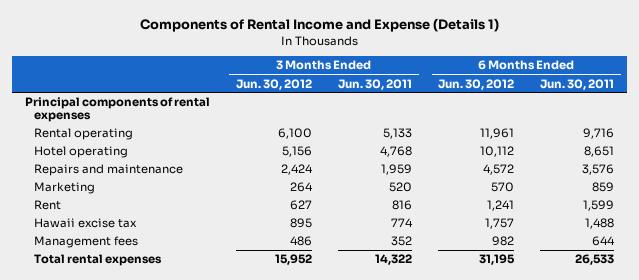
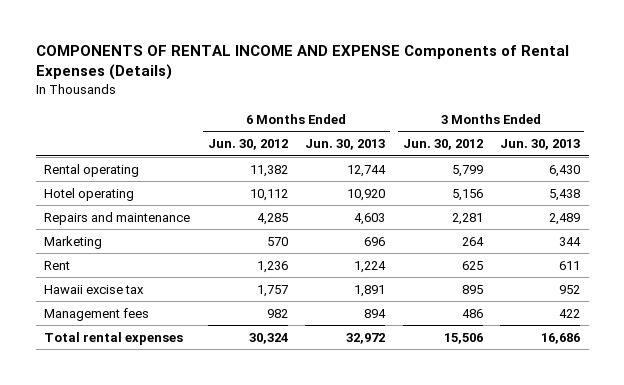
- Components of Rental Income and Expense (Details 1)
+ COMPONENTS OF RENTAL INCOME AND EXPENSE Components of Rental Expenses (Details)
- | 3 Months Ended Jun. 30, 2012 | 3 Months Ended Jun. 30, 2011 | 6 Months Ended Jun. 30, 2012 | 6 Months Ended Jun. 30, 2011
+ | 6 Months Ended Jun. 30, 2012 | 6 Months Ended Jun. 30, 2013 | 3 Months Ended Jun. 30, 2012 | 3 Months Ended Jun. 30, 2013
- Principal components of rental expenses
- Rental operating | 6,100 | 5,133 | 11,961 | 9,716
+ Rental operating | 11,382 | 12,744 | 5,799 | 6,430
- Repairs and maintenance | 2,424 | 1,959 | 4,572 | 3,576
+ Repairs and maintenance | 4,285 | 4,603 | 2,281 | 2,489
- Rent | 627 | 816 | 1,241 | 1,599
+ Rent | 1,236 | 1,224 | 625 | 611
- Total rental expenses | 15,952 | 14,322 | 31,195 | 26,533
+ Total rental expenses | 30,324 | 32,972 | 15,506 | 16,686

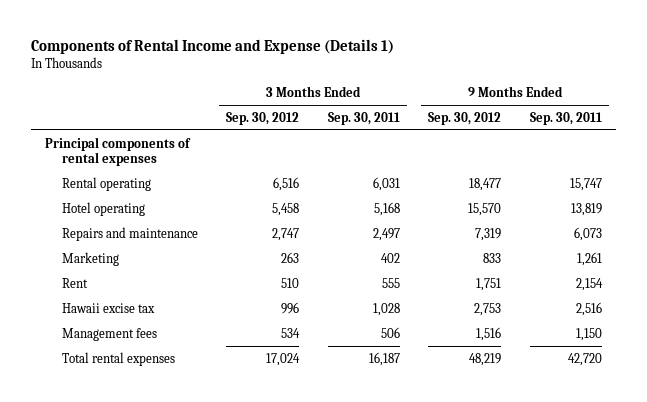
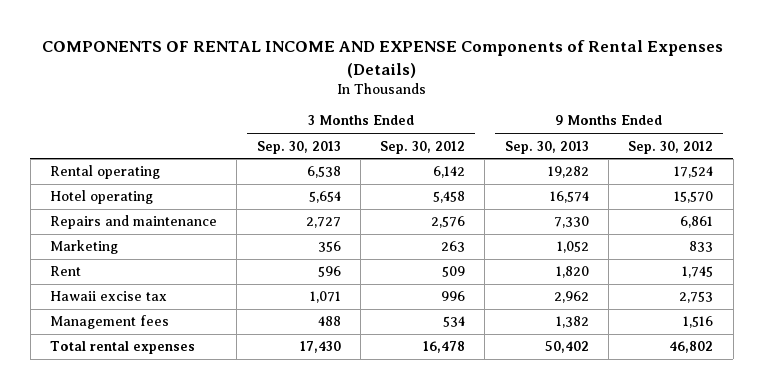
- Components of Rental Income and Expense (Details 1)
+ COMPONENTS OF RENTAL INCOME AND EXPENSE Components of Rental Expenses (Details)
- | 3 Months Ended Sep. 30, 2012 | 3 Months Ended Sep. 30, 2011 | 9 Months Ended Sep. 30, 2012 | 9 Months Ended Sep. 30, 2011
+ | 3 Months Ended Sep. 30, 2013 | 3 Months Ended Sep. 30, 2012 | 9 Months Ended Sep. 30, 2013 | 9 Months Ended Sep. 30, 2012
- Principal components of rental expenses
- Rental operating | 6,516 | 6,031 | 18,477 | 15,747
+ Rental operating | 6,538 | 6,142 | 19,282 | 17,524
- Repairs and maintenance | 2,747 | 2,497 | 7,319 | 6,073
+ Repairs and maintenance | 2,727 | 2,576 | 7,330 | 6,861
- Rent | 510 | 555 | 1,751 | 2,154
+ Rent | 596 | 509 | 1,820 | 1,745
- Total rental expenses | 17,024 | 16,187 | 48,219 | 42,720
+ Total rental expenses | 17,430 | 16,478 | 50,402 | 46,802

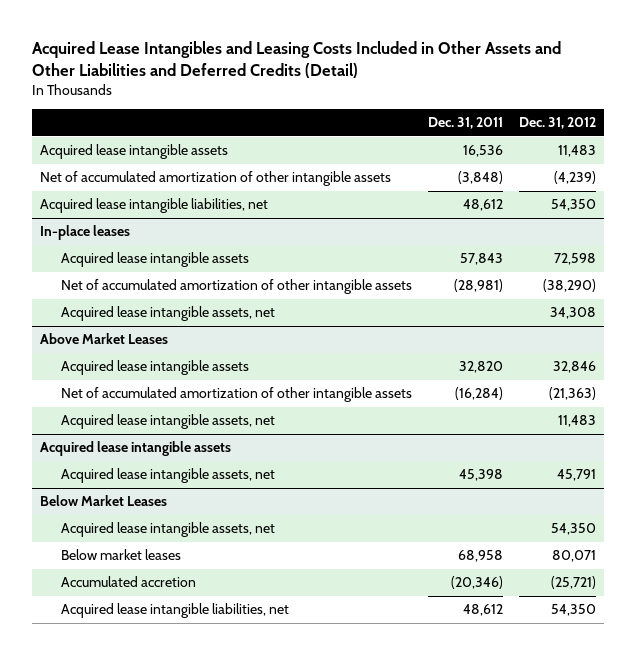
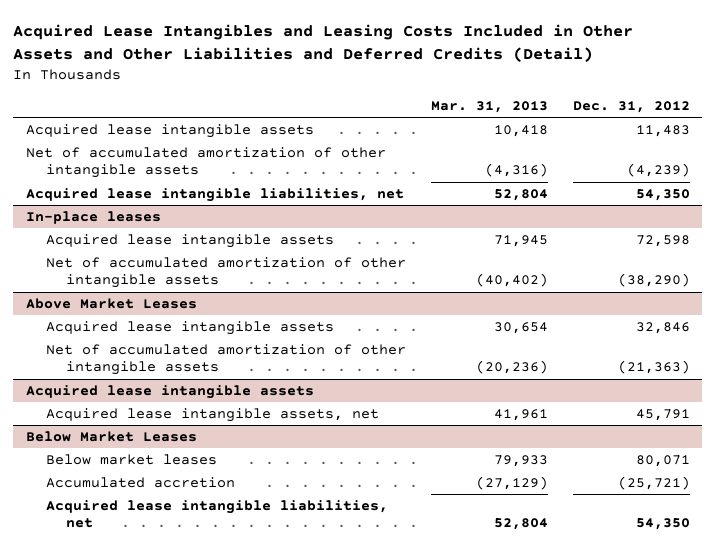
- | Dec. 31, 2011 | Dec. 31, 2012
+ | Mar. 31, 2013 | Dec. 31, 2012
@ In-place leases
- Acquired lease intangible assets, net | | 34,308
@ Above Market Leases
- Acquired lease intangible assets, net | | 11,483
@ Below Market Leases
- Acquired lease intangible assets, net | | 54,350

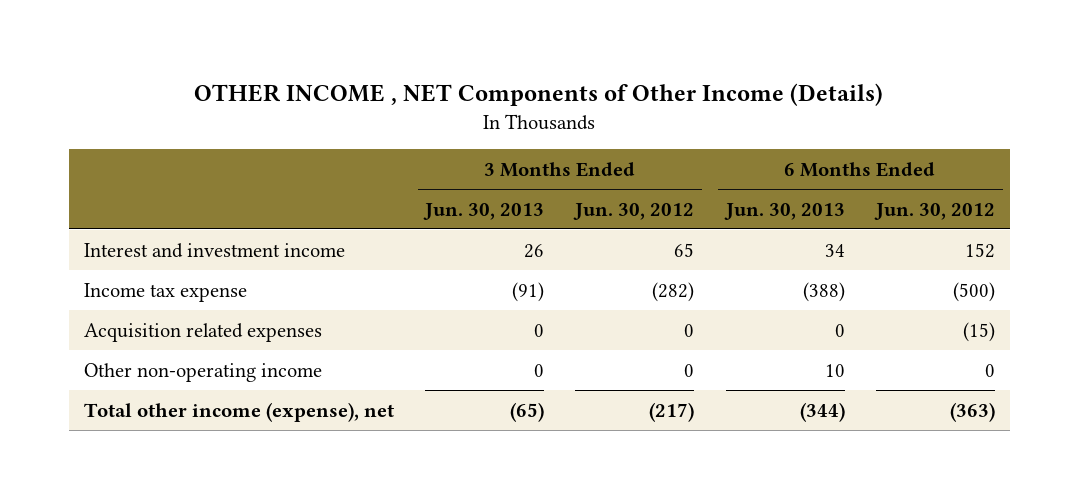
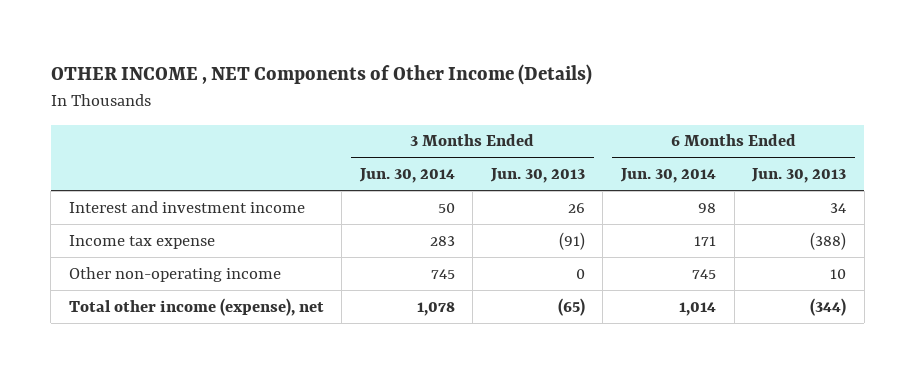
- | 3 Months Ended Jun. 30, 2013 | 3 Months Ended Jun. 30, 2012 | 6 Months Ended Jun. 30, 2013 | 6 Months Ended Jun. 30, 2012
+ | 3 Months Ended Jun. 30, 2014 | 3 Months Ended Jun. 30, 2013 | 6 Months Ended Jun. 30, 2014 | 6 Months Ended Jun. 30, 2013
- Acquisition related expenses | 0 | 0 | 0 | (15)

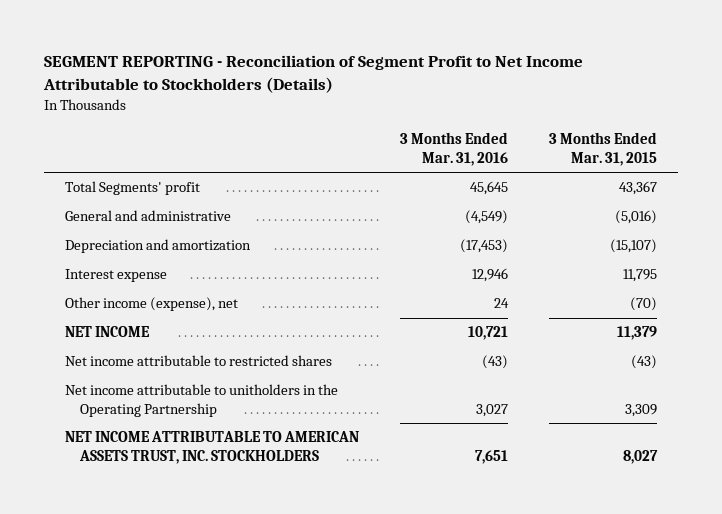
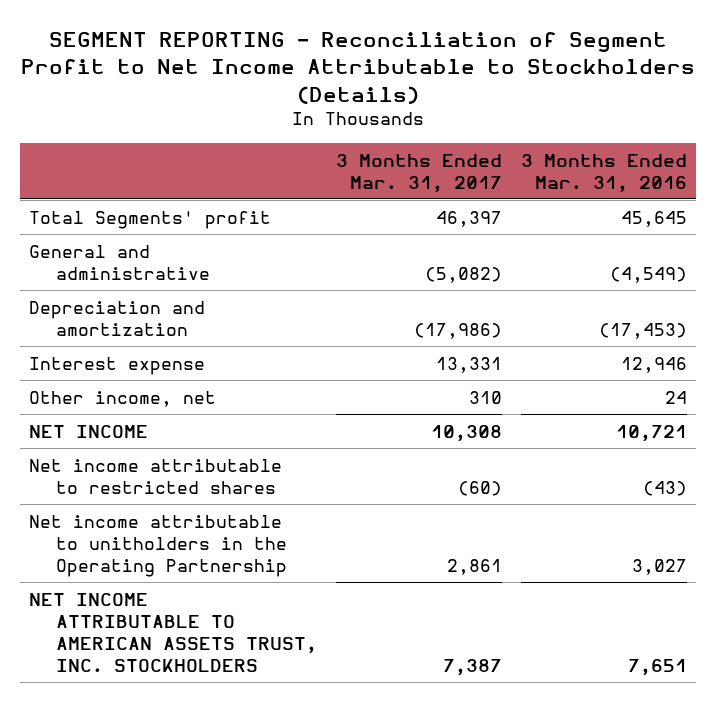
- | 3 Months Ended Mar. 31, 2016 | 3 Months Ended Mar. 31, 2015
+ | 3 Months Ended Mar. 31, 2017 | 3 Months Ended Mar. 31, 2016
- Other income (expense), net | 24 | (70)
+ Other income, net | 310 | 24

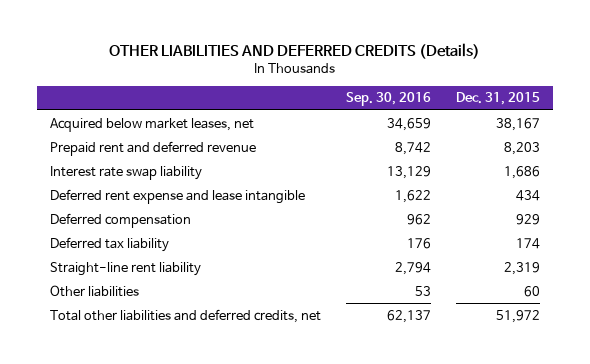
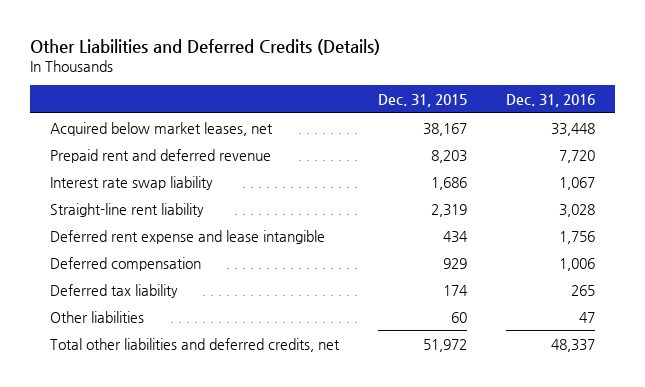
- OTHER LIABILITIES AND DEFERRED CREDITS (Details)
+ Other Liabilities and Deferred Credits (Details)
- | Sep. 30, 2016 | Dec. 31, 2015
+ | Dec. 31, 2015 | Dec. 31, 2016
moved up: Straight-line rent liability | 2,319 | 3,028

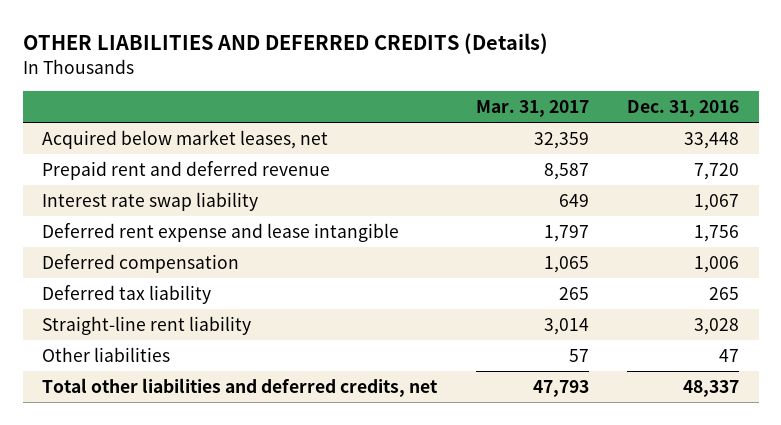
- Other Liabilities and Deferred Credits (Details)
+ OTHER LIABILITIES AND DEFERRED CREDITS (Details)
- | Dec. 31, 2015 | Dec. 31, 2016
+ | Mar. 31, 2017 | Dec. 31, 2016
moved down: Straight-line rent liability | 3,014 | 3,028

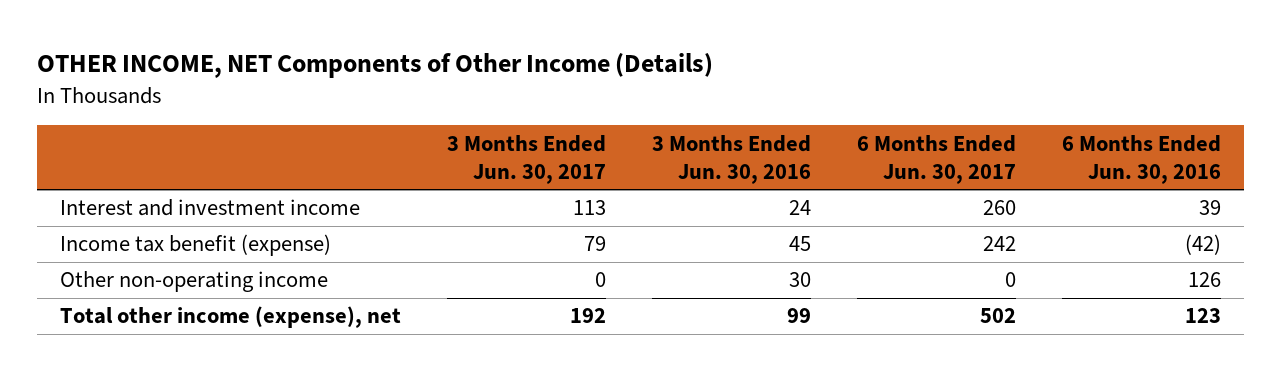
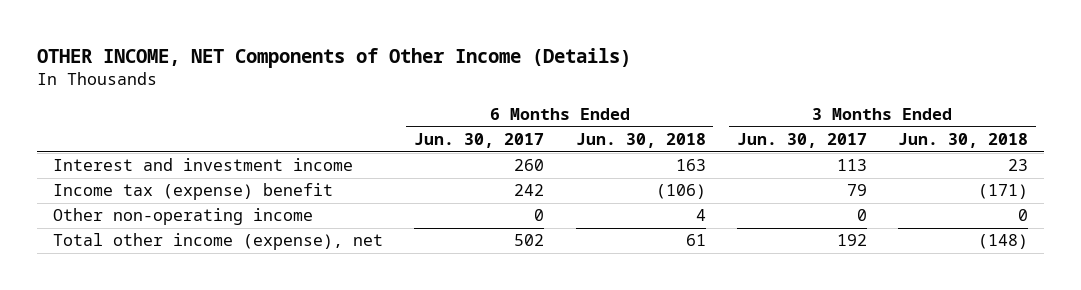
- | 3 Months Ended Jun. 30, 2017 | 3 Months Ended Jun. 30, 2016 | 6 Months Ended Jun. 30, 2017 | 6 Months Ended Jun. 30, 2016
+ | 6 Months Ended Jun. 30, 2017 | 6 Months Ended Jun. 30, 2018 | 3 Months Ended Jun. 30, 2017 | 3 Months Ended Jun. 30, 2018
- Income tax benefit (expense) | 79 | 45 | 242 | (42)
+ Income tax (expense) benefit | 242 | (106) | 79 | (171)

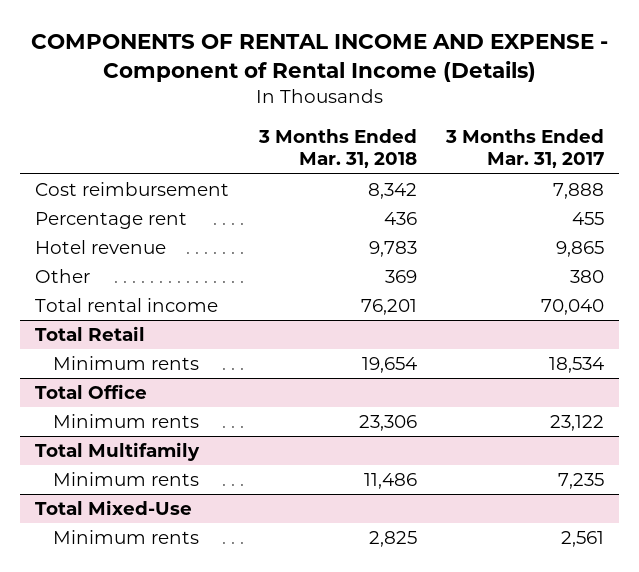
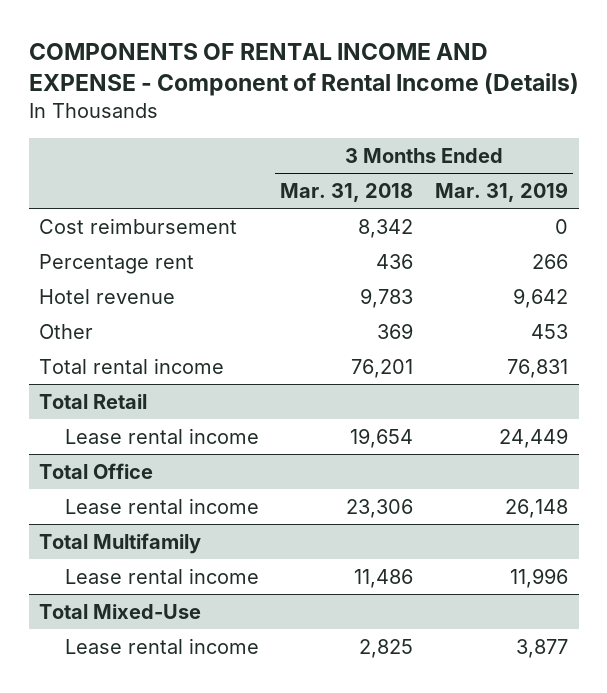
- | 3 Months Ended Mar. 31, 2018 | 3 Months Ended Mar. 31, 2017
+ | 3 Months Ended Mar. 31, 2018 | 3 Months Ended Mar. 31, 2019
@ Total Retail
- Minimum rents | 19,654 | 18,534
+ Lease rental income | 19,654 | 24,449
@ Total Office
- Minimum rents | 23,306 | 23,122
+ Lease rental income | 23,306 | 26,148
@ Total Multifamily
- Minimum rents | 11,486 | 7,235
+ Lease rental income | 11,486 | 11,996
@ Total Mixed-Use
- Minimum rents | 2,825 | 2,561
+ Lease rental income | 2,825 | 3,877

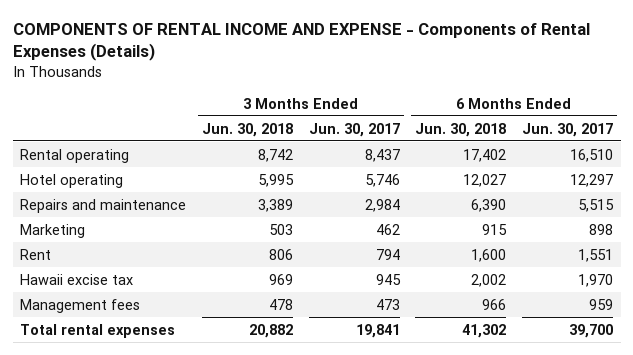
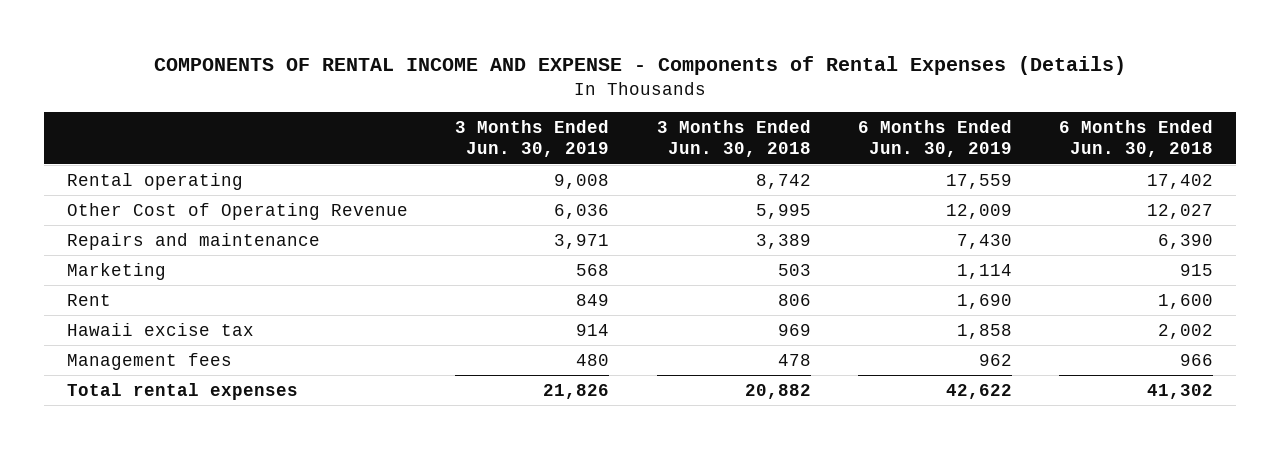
- | 3 Months Ended Jun. 30, 2018 | 3 Months Ended Jun. 30, 2017 | 6 Months Ended Jun. 30, 2018 | 6 Months Ended Jun. 30, 2017
+ | 3 Months Ended Jun. 30, 2019 | 3 Months Ended Jun. 30, 2018 | 6 Months Ended Jun. 30, 2019 | 6 Months Ended Jun. 30, 2018
- Hotel operating | 5,995 | 5,746 | 12,027 | 12,297
+ Other Cost of Operating Revenue | 6,036 | 5,995 | 12,009 | 12,027

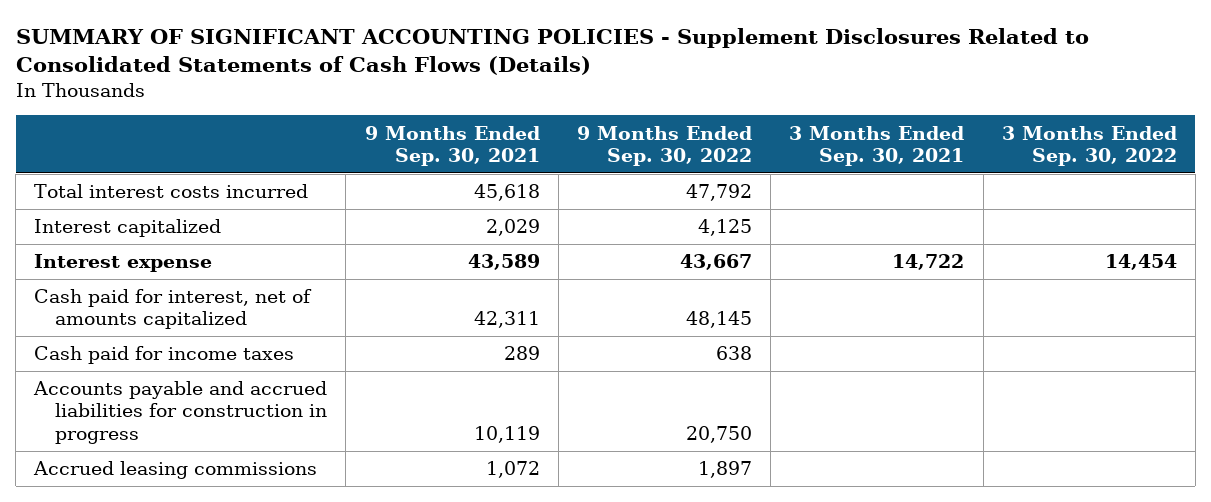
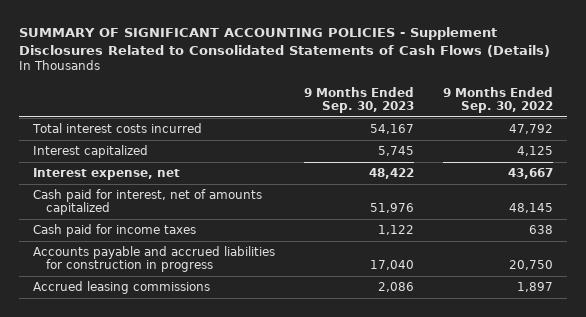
- | 9 Months Ended Sep. 30, 2021 | 9 Months Ended Sep. 30, 2022 | 3 Months Ended Sep. 30, 2021 | 3 Months Ended Sep. 30, 2022
+ | 9 Months Ended Sep. 30, 2023 | 9 Months Ended Sep. 30, 2022
- Interest expense | 43,589 | 43,667 | 14,722 | 14,454
+ Interest expense, net | 48,422 | 43,667

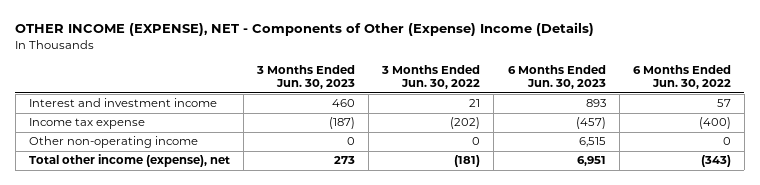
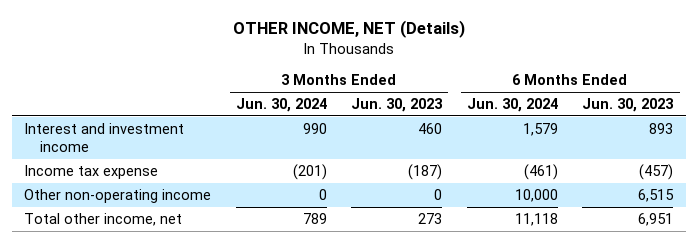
- OTHER INCOME (EXPENSE), NET - Components of Other (Expense) Income (Details)
+ OTHER INCOME, NET (Details)
- | 3 Months Ended Jun. 30, 2023 | 3 Months Ended Jun. 30, 2022 | 6 Months Ended Jun. 30, 2023 | 6 Months Ended Jun. 30, 2022
+ | 3 Months Ended Jun. 30, 2024 | 3 Months Ended Jun. 30, 2023 | 6 Months Ended Jun. 30, 2024 | 6 Months Ended Jun. 30, 2023
- Total other income (expense), net | 273 | (181) | 6,951 | (343)
+ Total other income, net | 789 | 273 | 11,118 | 6,951

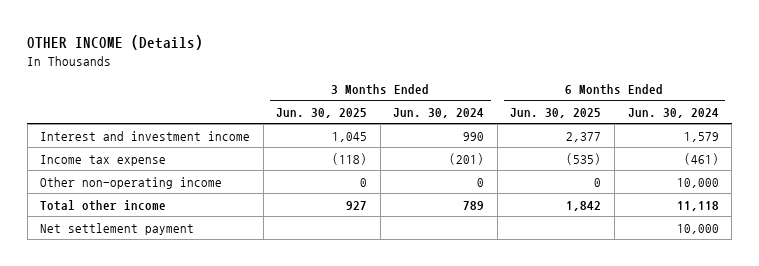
- OTHER INCOME, NET (Details)
+ OTHER INCOME (Details)
- | 3 Months Ended Jun. 30, 2024 | 3 Months Ended Jun. 30, 2023 | 6 Months Ended Jun. 30, 2024 | 6 Months Ended Jun. 30, 2023
+ | 3 Months Ended Jun. 30, 2025 | 3 Months Ended Jun. 30, 2024 | 6 Months Ended Jun. 30, 2025 | 6 Months Ended Jun. 30, 2024
- Total other income, net | 789 | 273 | 11,118 | 6,951
+ Total other income | 927 | 789 | 1,842 | 11,118
+ Net settlement payment | | | | 10,000

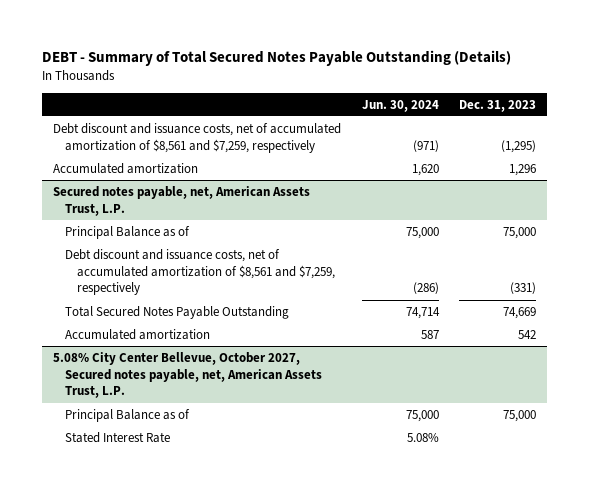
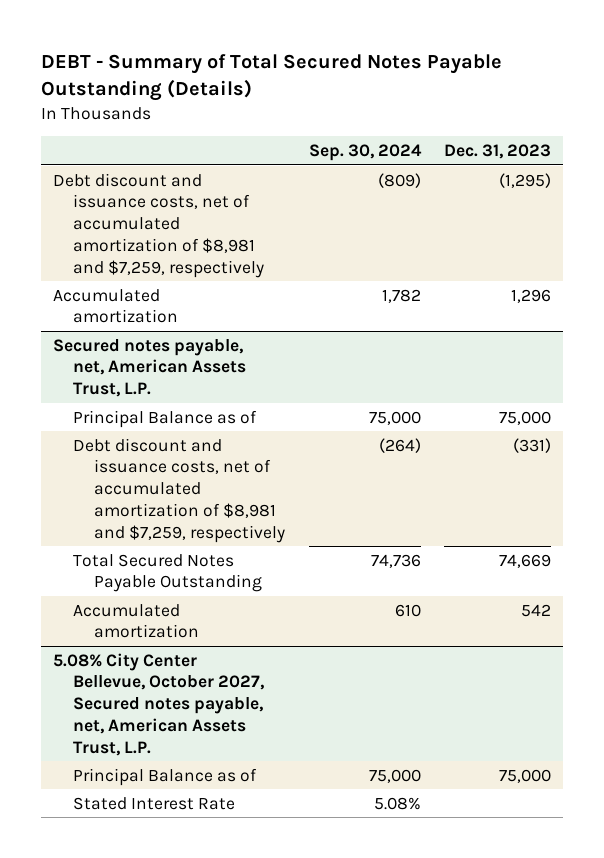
- | Jun. 30, 2024 | Dec. 31, 2023
+ | Sep. 30, 2024 | Dec. 31, 2023
- Debt discount and issuance costs, net of accumulated amortization of $8,561 and $7,259, respectively | (971) | (1,295)
+ Debt discount and issuance costs, net of accumulated amortization of $8,981 and $7,259, respectively | (809) | (1,295)
@ Secured notes payable, net, American Assets Trust, L.P.
- Debt discount and issuance costs, net of accumulated amortization of $8,561 and $7,259, respectively | (286) | (331)
+ Debt discount and issuance costs, net of accumulated amortization of $8,981 and $7,259, respectively | (264) | (331)

